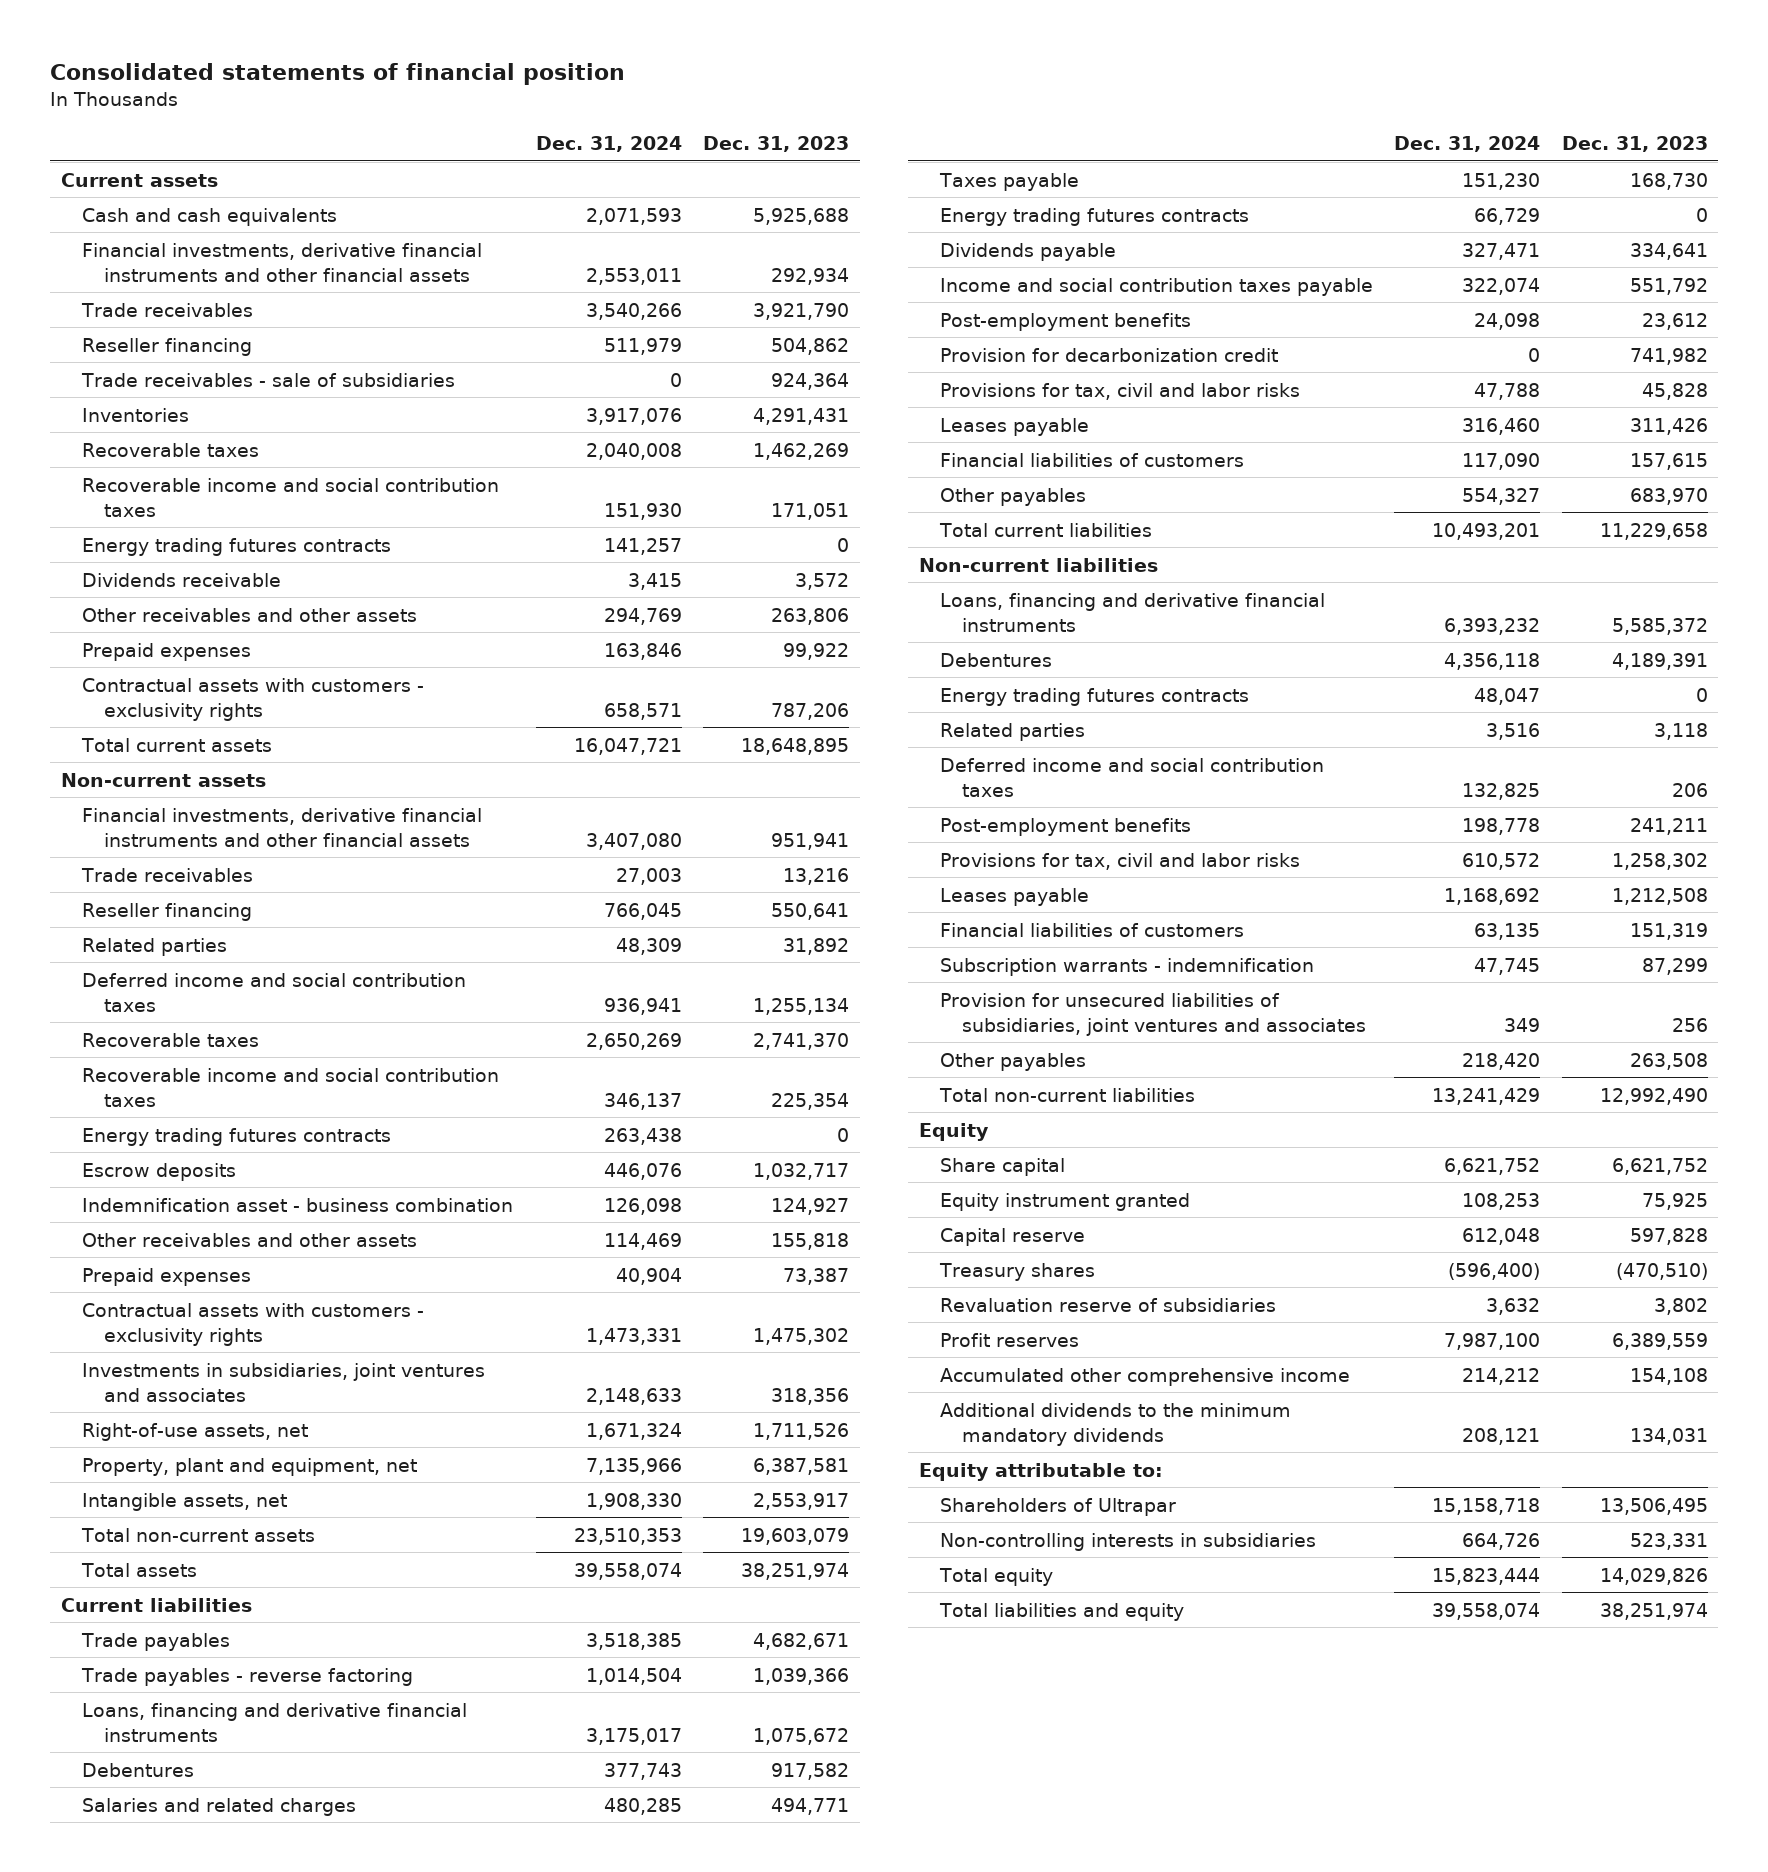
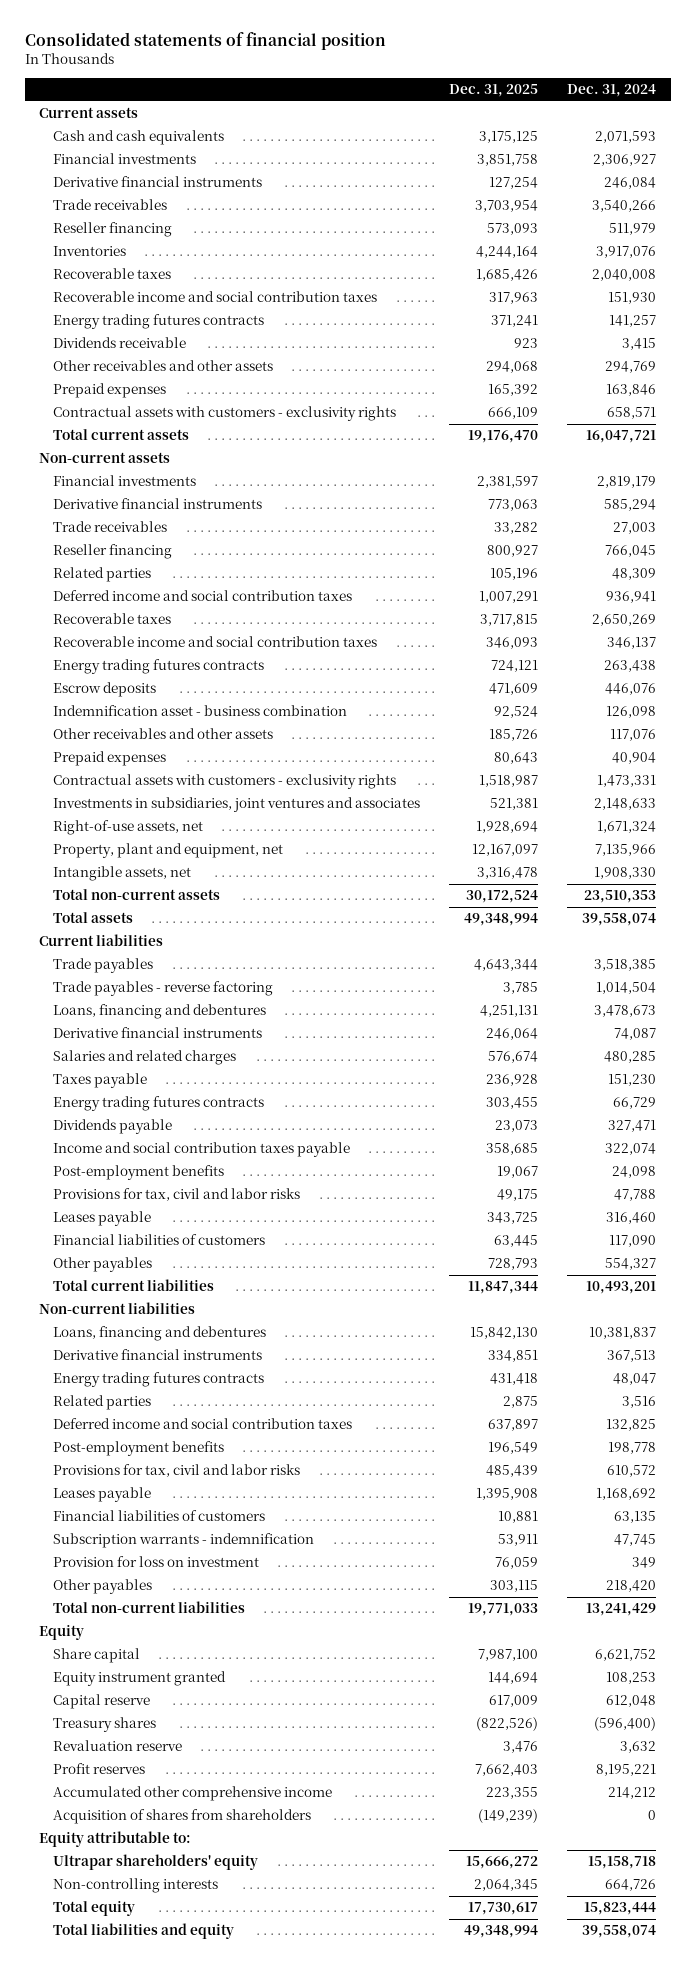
- | Dec. 31, 2024 | Dec. 31, 2023
+ | Dec. 31, 2025 | Dec. 31, 2024
- Financial investments, derivative financial instruments and other financial assets | 2,553,011 | 292,934
+ Financial investments | 3,851,758 | 2,306,927
+ Derivative financial instruments | 127,254 | 246,084
- Trade receivables - sale of subsidiaries | 0 | 924,364
- Financial investments, derivative financial instruments and other financial assets | 3,407,080 | 951,941
+ Financial investments | 2,381,597 | 2,819,179
+ Derivative financial instruments | 773,063 | 585,294
- Other receivables and other assets | 114,469 | 155,818
+ Other receivables and other assets | 185,726 | 117,076
- Loans, financing and derivative financial instruments | 3,175,017 | 1,075,672
- Debentures | 377,743 | 917,582
+ Loans, financing and debentures | 4,251,131 | 3,478,673
+ Derivative financial instruments | 246,064 | 74,087
- Provision for decarbonization credit | 0 | 741,982
- Loans, financing and derivative financial instruments | 6,393,232 | 5,585,372
- Debentures | 4,356,118 | 4,189,391
+ Loans, financing and debentures | 15,842,130 | 10,381,837
+ Derivative financial instruments | 334,851 | 367,513
- Provision for unsecured liabilities of subsidiaries, joint ventures and associates | 349 | 256
+ Provision for loss on investment | 76,059 | 349
- Revaluation reserve of subsidiaries | 3,632 | 3,802
- Profit reserves | 7,987,100 | 6,389,559
+ Revaluation reserve | 3,476 | 3,632
+ Profit reserves | 7,662,403 | 8,195,221
- Additional dividends to the minimum mandatory dividends | 208,121 | 134,031
+ Acquisition of shares from shareholders | (149,239) | 0
- Shareholders of Ultrapar | 15,158,718 | 13,506,495
- Non-controlling interests in subsidiaries | 664,726 | 523,331
+ Ultrapar shareholders' equity | 15,666,272 | 15,158,718
+ Non-controlling interests | 2,064,345 | 664,726

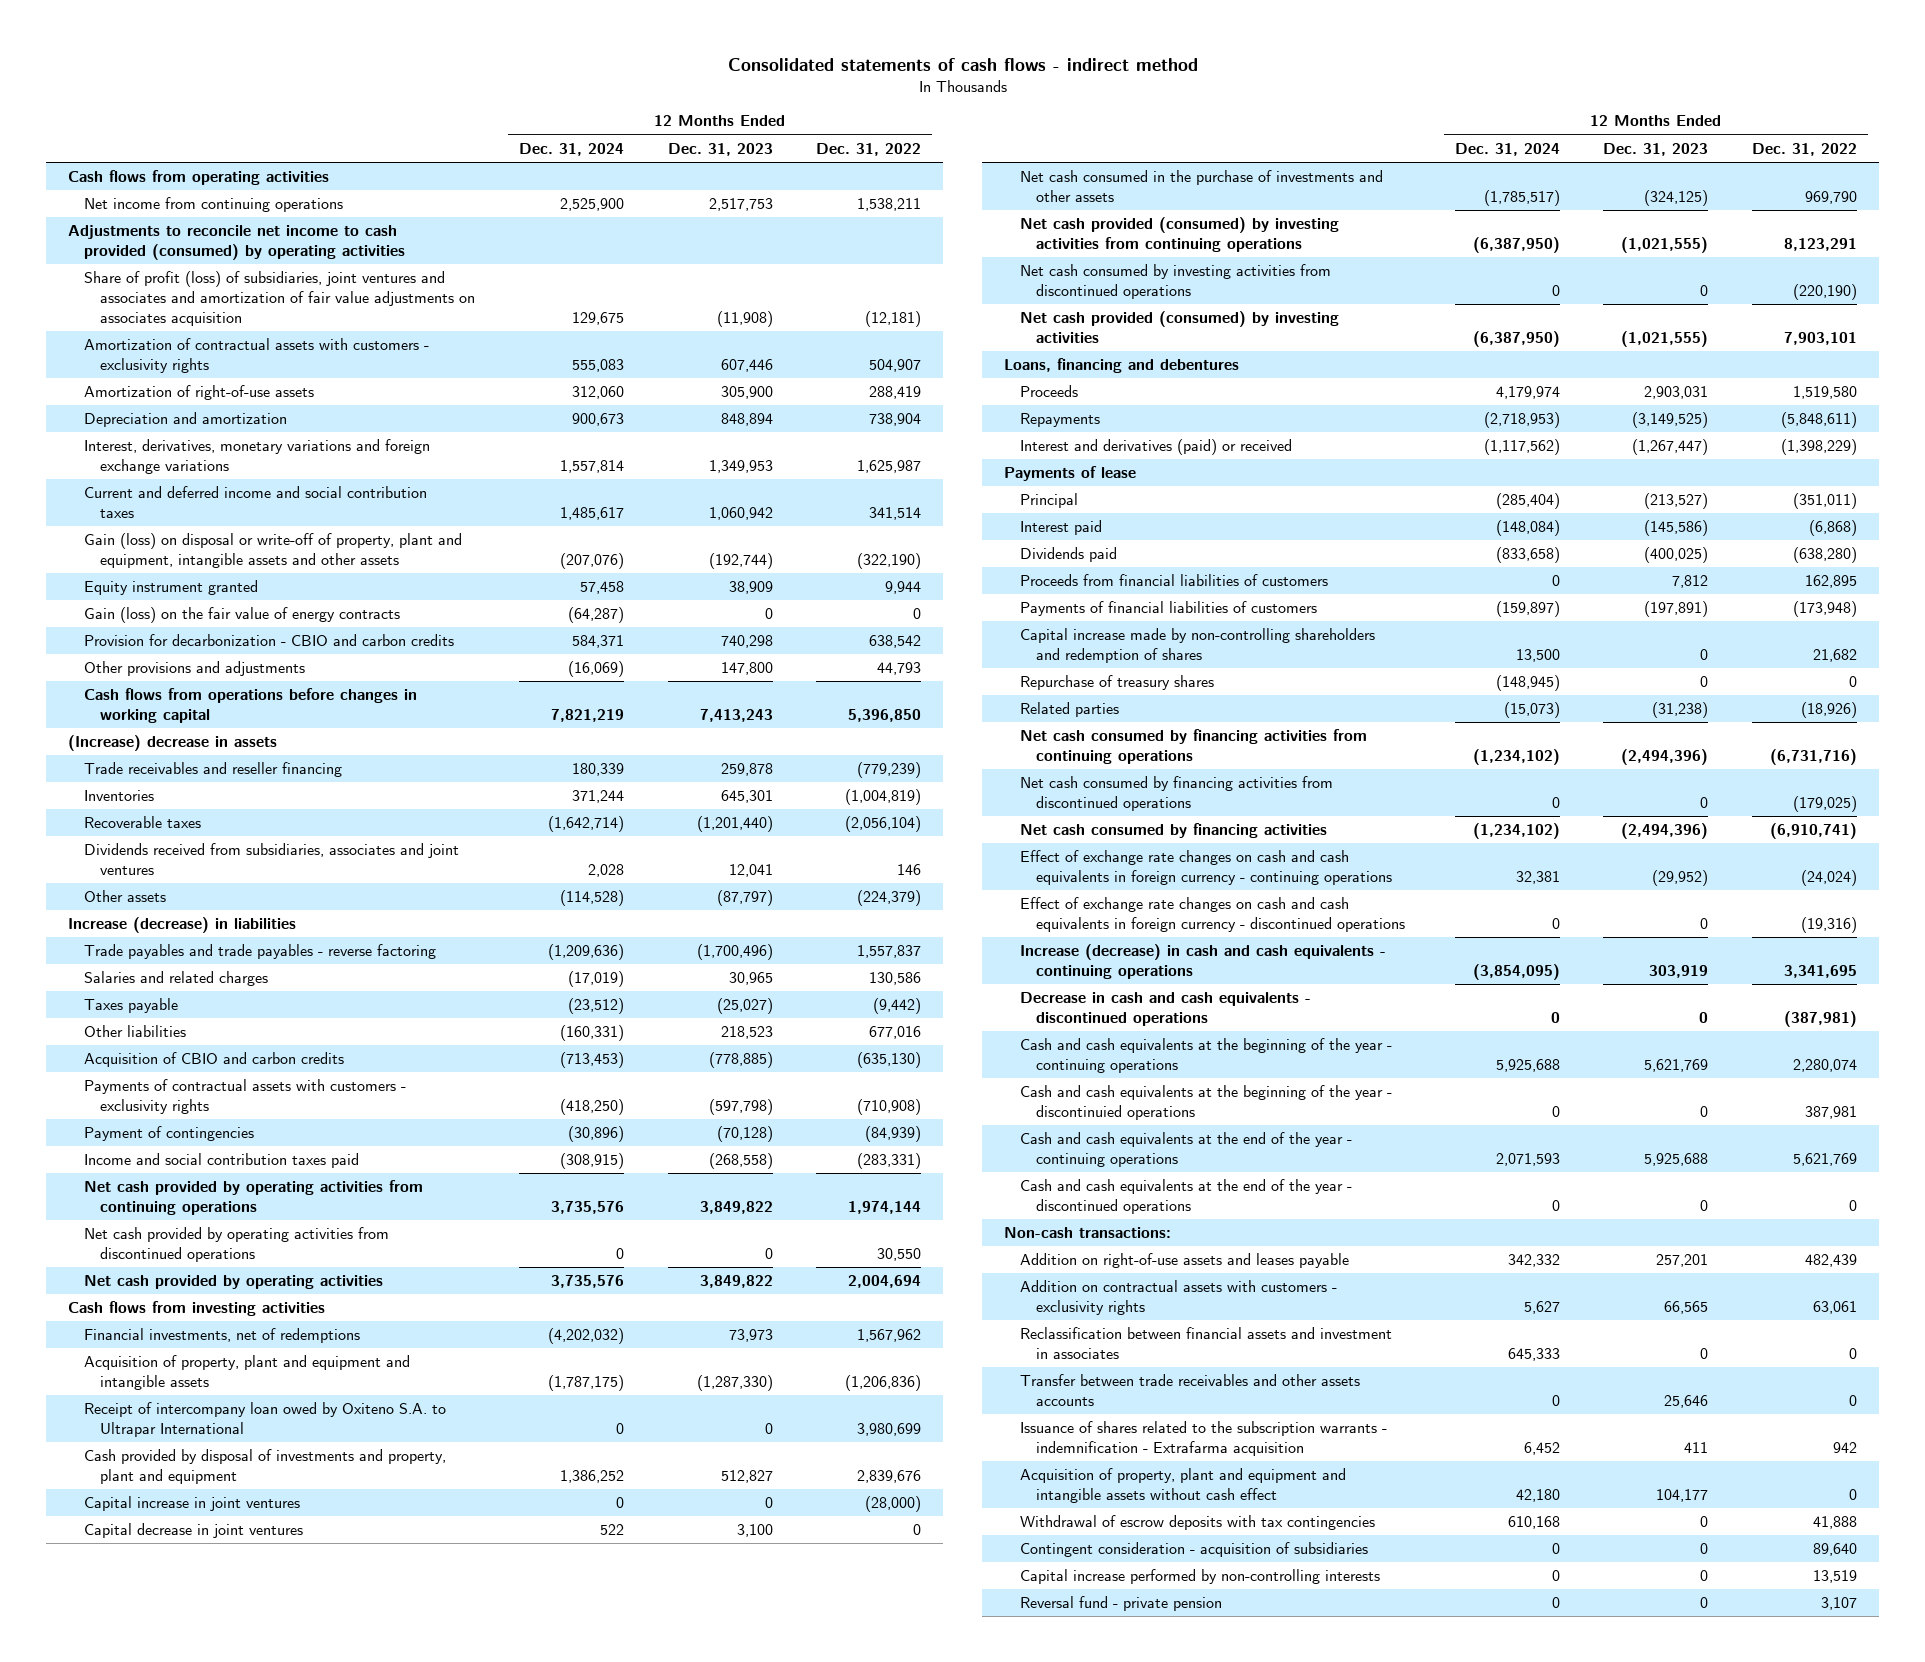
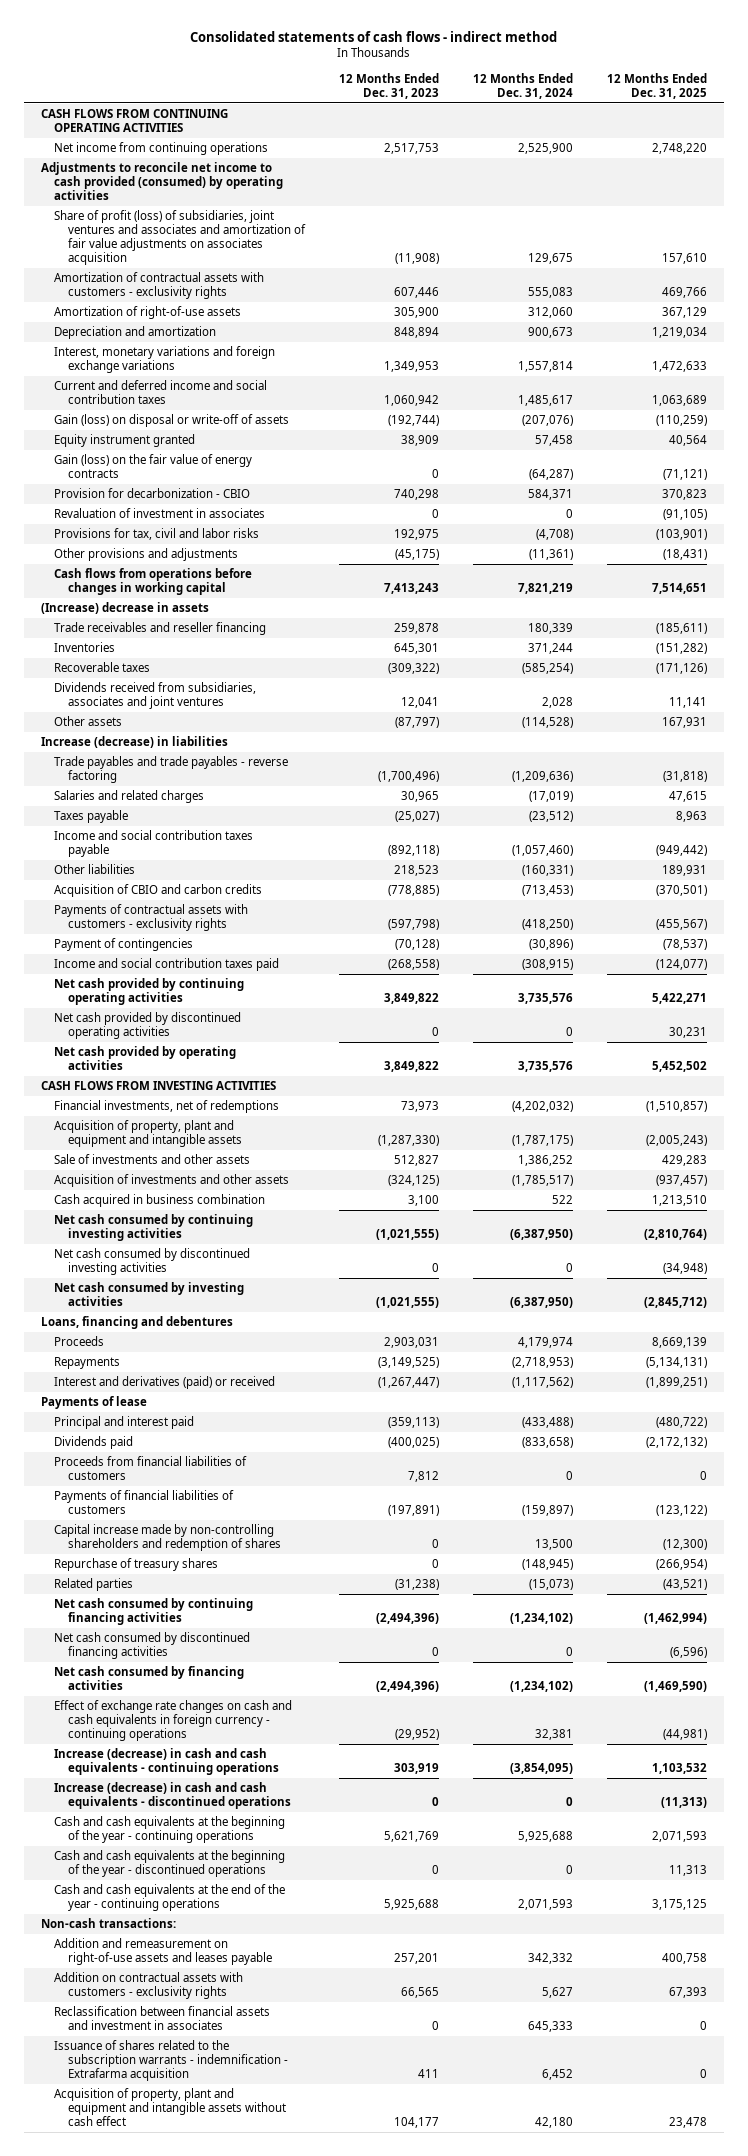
- | 12 Months Ended Dec. 31, 2024 | 12 Months Ended Dec. 31, 2023 | 12 Months Ended Dec. 31, 2022
+ | 12 Months Ended Dec. 31, 2023 | 12 Months Ended Dec. 31, 2024 | 12 Months Ended Dec. 31, 2025
- Cash flows from operating activities
+ CASH FLOWS FROM CONTINUING OPERATING ACTIVITIES
- Interest, derivatives, monetary variations and foreign exchange variations | 1,557,814 | 1,349,953 | 1,625,987
+ Interest, monetary variations and foreign exchange variations | 1,349,953 | 1,557,814 | 1,472,633
- Gain (loss) on disposal or write-off of property, plant and equipment, intangible assets and other assets | (207,076) | (192,744) | (322,190)
+ Gain (loss) on disposal or write-off of assets | (192,744) | (207,076) | (110,259)
- Provision for decarbonization - CBIO and carbon credits | 584,371 | 740,298 | 638,542
- Other provisions and adjustments | (16,069) | 147,800 | 44,793
+ Provision for decarbonization - CBIO | 740,298 | 584,371 | 370,823
+ Revaluation of investment in associates | 0 | 0 | (91,105)
+ Provisions for tax, civil and labor risks | 192,975 | (4,708) | (103,901)
+ Other provisions and adjustments | (45,175) | (11,361) | (18,431)
- Recoverable taxes | (1,642,714) | (1,201,440) | (2,056,104)
+ Recoverable taxes | (309,322) | (585,254) | (171,126)
+ Income and social contribution taxes payable | (892,118) | (1,057,460) | (949,442)
- Net cash provided by operating activities from continuing operations | 3,735,576 | 3,849,822 | 1,974,144
- Net cash provided by operating activities from discontinued operations | 0 | 0 | 30,550
+ Net cash provided by continuing operating activities | 3,849,822 | 3,735,576 | 5,422,271
+ Net cash provided by discontinued operating activities | 0 | 0 | 30,231
- Cash flows from investing activities
+ CASH FLOWS FROM INVESTING ACTIVITIES
- Receipt of intercompany loan owed by Oxiteno S.A. to Ultrapar International | 0 | 0 | 3,980,699
- Cash provided by disposal of investments and property, plant and equipment | 1,386,252 | 512,827 | 2,839,676
- Capital increase in joint ventures | 0 | 0 | (28,000)
- Capital decrease in joint ventures | 522 | 3,100 | 0
- Net cash consumed in the purchase of investments and other assets | (1,785,517) | (324,125) | 969,790
- Net cash provided (consumed) by investing activities from continuing operations | (6,387,950) | (1,021,555) | 8,123,291
- Net cash consumed by investing activities from discontinued operations | 0 | 0 | (220,190)
- Net cash provided (consumed) by investing activities | (6,387,950) | (1,021,555) | 7,903,101
+ Sale of investments and other assets | 512,827 | 1,386,252 | 429,283
+ Acquisition of investments and other assets | (324,125) | (1,785,517) | (937,457)
+ Cash acquired in business combination | 3,100 | 522 | 1,213,510
+ Net cash consumed by continuing investing activities | (1,021,555) | (6,387,950) | (2,810,764)
+ Net cash consumed by discontinued investing activities | 0 | 0 | (34,948)
+ Net cash consumed by investing activities | (1,021,555) | (6,387,950) | (2,845,712)
- Principal | (285,404) | (213,527) | (351,011)
- Interest paid | (148,084) | (145,586) | (6,868)
+ Principal and interest paid | (359,113) | (433,488) | (480,722)
- Net cash consumed by financing activities from continuing operations | (1,234,102) | (2,494,396) | (6,731,716)
- Net cash consumed by financing activities from discontinued operations | 0 | 0 | (179,025)
+ Net cash consumed by continuing financing activities | (2,494,396) | (1,234,102) | (1,462,994)
+ Net cash consumed by discontinued financing activities | 0 | 0 | (6,596)
- Effect of exchange rate changes on cash and cash equivalents in foreign currency - discontinued operations | 0 | 0 | (19,316)
- Decrease in cash and cash equivalents - discontinued operations | 0 | 0 | (387,981)
+ Increase (decrease) in cash and cash equivalents - discontinued operations | 0 | 0 | (11,313)
- Cash and cash equivalents at the beginning of the year - discontinuied operations | 0 | 0 | 387,981
+ Cash and cash equivalents at the beginning of the year - discontinued operations | 0 | 0 | 11,313
- Cash and cash equivalents at the end of the year - discontinued operations | 0 | 0 | 0
- Addition on right-of-use assets and leases payable | 342,332 | 257,201 | 482,439
+ Addition and remeasurement on right-of-use assets and leases payable | 257,201 | 342,332 | 400,758
- Transfer between trade receivables and other assets accounts | 0 | 25,646 | 0
- Withdrawal of escrow deposits with tax contingencies | 610,168 | 0 | 41,888
- Contingent consideration - acquisition of subsidiaries | 0 | 0 | 89,640
- Capital increase performed by non-controlling interests | 0 | 0 | 13,519
- Reversal fund - private pension | 0 | 0 | 3,107

